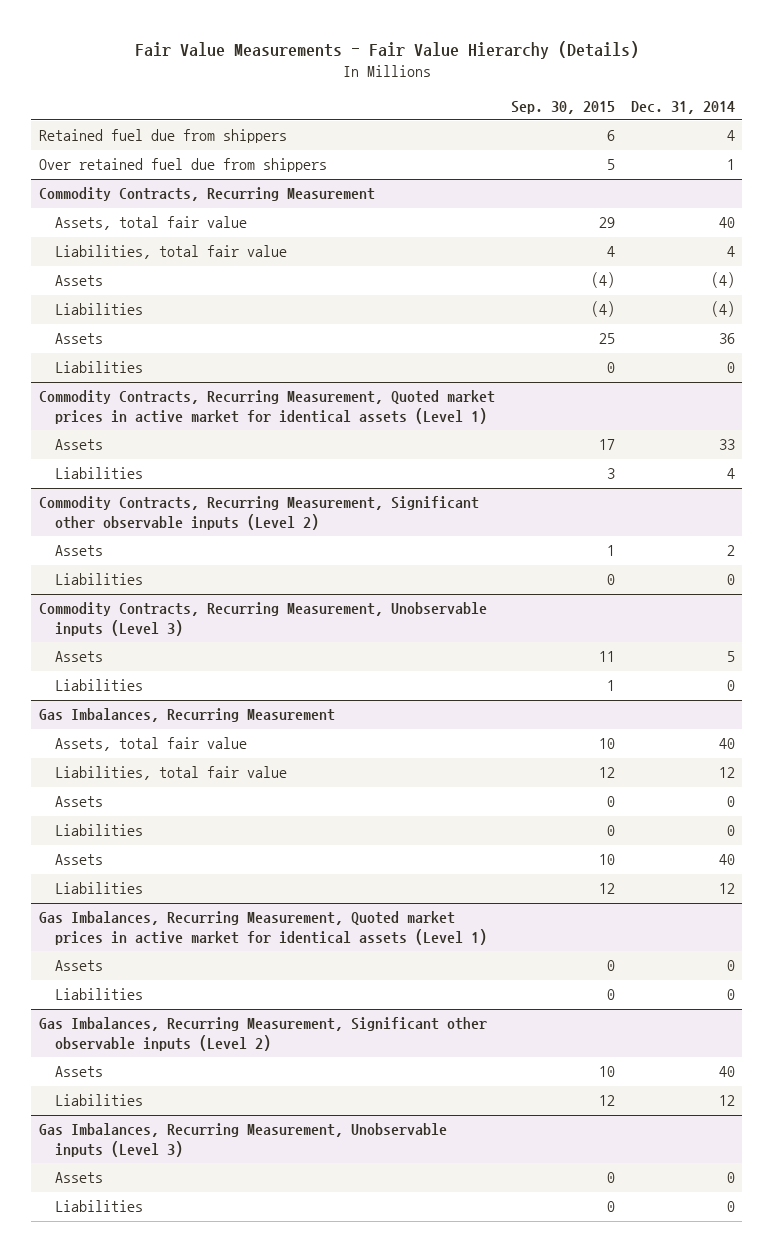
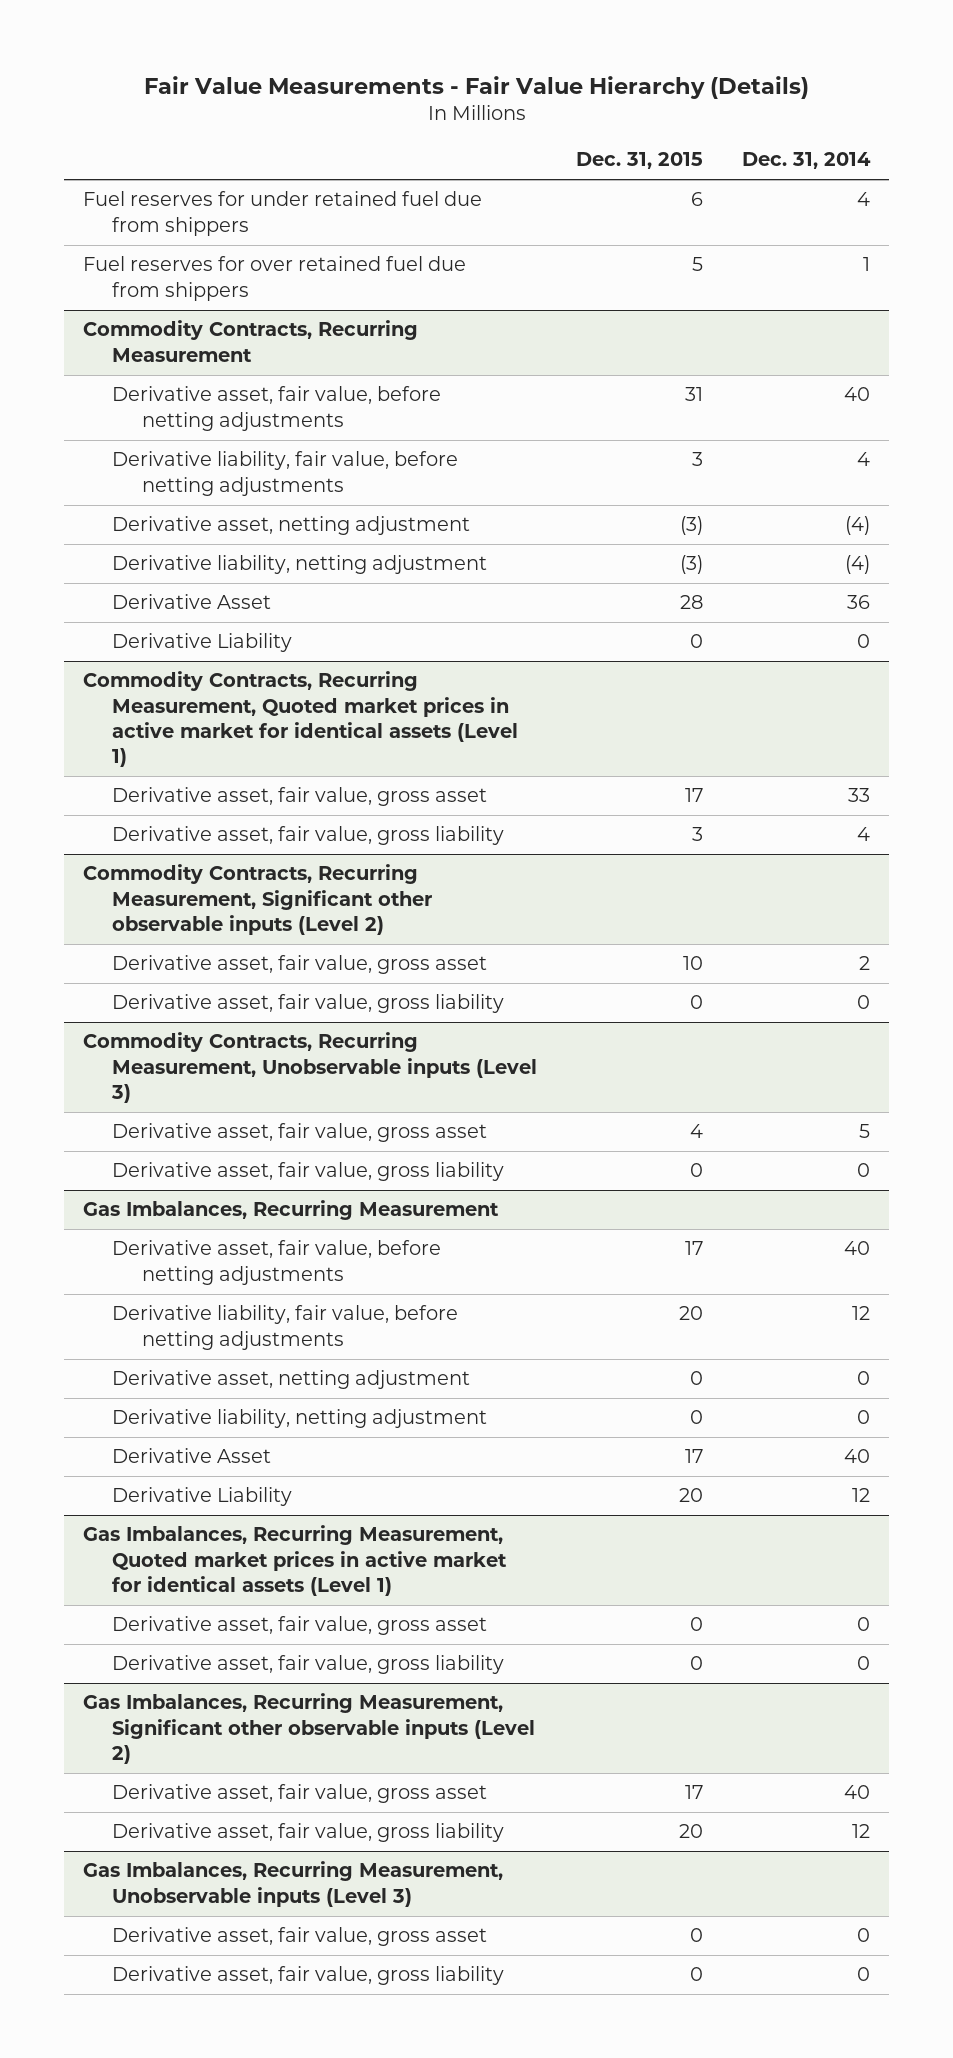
- | Sep. 30, 2015 | Dec. 31, 2014
+ | Dec. 31, 2015 | Dec. 31, 2014
- Retained fuel due from shippers | 6 | 4
- Over retained fuel due from shippers | 5 | 1
+ Fuel reserves for under retained fuel due from shippers | 6 | 4
+ Fuel reserves for over retained fuel due from shippers | 5 | 1
@ Commodity Contracts, Recurring Measurement
- Assets, total fair value | 29 | 40
- Liabilities, total fair value | 4 | 4
- Assets | (4) | (4)
- Liabilities | (4) | (4)
- Assets | 25 | 36
- Liabilities | 0 | 0
+ Derivative asset, fair value, before netting adjustments | 31 | 40
+ Derivative liability, fair value, before netting adjustments | 3 | 4
+ Derivative asset, netting adjustment | (3) | (4)
+ Derivative liability, netting adjustment | (3) | (4)
+ Derivative Asset | 28 | 36
+ Derivative Liability | 0 | 0
@ Commodity Contracts, Recurring Measurement, Quoted market prices in active market for identical assets (Level 1)
- Assets | 17 | 33
- Liabilities | 3 | 4
+ Derivative asset, fair value, gross asset | 17 | 33
+ Derivative asset, fair value, gross liability | 3 | 4
@ Commodity Contracts, Recurring Measurement, Significant other observable inputs (Level 2)
- Assets | 1 | 2
- Liabilities | 0 | 0
+ Derivative asset, fair value, gross asset | 10 | 2
+ Derivative asset, fair value, gross liability | 0 | 0
@ Commodity Contracts, Recurring Measurement, Unobservable inputs (Level 3)
- Assets | 11 | 5
- Liabilities | 1 | 0
+ Derivative asset, fair value, gross asset | 4 | 5
+ Derivative asset, fair value, gross liability | 0 | 0
@ Gas Imbalances, Recurring Measurement
- Assets, total fair value | 10 | 40
- Liabilities, total fair value | 12 | 12
- Assets | 0 | 0
- Liabilities | 0 | 0
- Assets | 10 | 40
- Liabilities | 12 | 12
+ Derivative asset, fair value, before netting adjustments | 17 | 40
+ Derivative liability, fair value, before netting adjustments | 20 | 12
+ Derivative asset, netting adjustment | 0 | 0
+ Derivative liability, netting adjustment | 0 | 0
+ Derivative Asset | 17 | 40
+ Derivative Liability | 20 | 12
@ Gas Imbalances, Recurring Measurement, Quoted market prices in active market for identical assets (Level 1)
- Assets | 0 | 0
- Liabilities | 0 | 0
+ Derivative asset, fair value, gross asset | 0 | 0
+ Derivative asset, fair value, gross liability | 0 | 0
@ Gas Imbalances, Recurring Measurement, Significant other observable inputs (Level 2)
- Assets | 10 | 40
- Liabilities | 12 | 12
+ Derivative asset, fair value, gross asset | 17 | 40
+ Derivative asset, fair value, gross liability | 20 | 12
@ Gas Imbalances, Recurring Measurement, Unobservable inputs (Level 3)
- Assets | 0 | 0
- Liabilities | 0 | 0
+ Derivative asset, fair value, gross asset | 0 | 0
+ Derivative asset, fair value, gross liability | 0 | 0

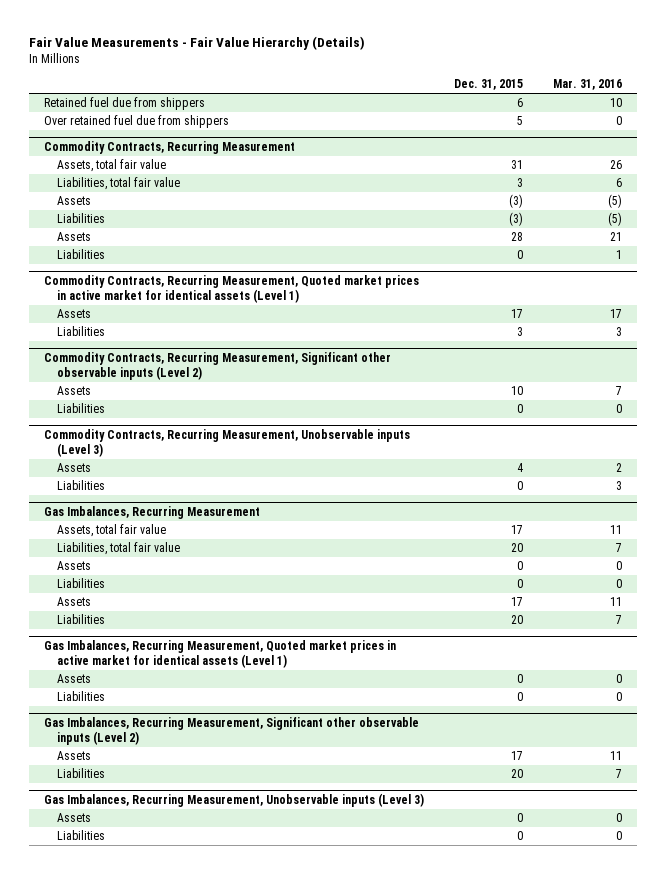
- | Dec. 31, 2015 | Dec. 31, 2014
+ | Dec. 31, 2015 | Mar. 31, 2016
- Fuel reserves for under retained fuel due from shippers | 6 | 4
- Fuel reserves for over retained fuel due from shippers | 5 | 1
+ Retained fuel due from shippers | 6 | 10
+ Over retained fuel due from shippers | 5 | 0
@ Commodity Contracts, Recurring Measurement
- Derivative asset, fair value, before netting adjustments | 31 | 40
- Derivative liability, fair value, before netting adjustments | 3 | 4
- Derivative asset, netting adjustment | (3) | (4)
- Derivative liability, netting adjustment | (3) | (4)
- Derivative Asset | 28 | 36
- Derivative Liability | 0 | 0
+ Assets, total fair value | 31 | 26
+ Liabilities, total fair value | 3 | 6
+ Assets | (3) | (5)
+ Liabilities | (3) | (5)
+ Assets | 28 | 21
+ Liabilities | 0 | 1
@ Commodity Contracts, Recurring Measurement, Quoted market prices in active market for identical assets (Level 1)
- Derivative asset, fair value, gross asset | 17 | 33
- Derivative asset, fair value, gross liability | 3 | 4
+ Assets | 17 | 17
+ Liabilities | 3 | 3
@ Commodity Contracts, Recurring Measurement, Significant other observable inputs (Level 2)
- Derivative asset, fair value, gross asset | 10 | 2
- Derivative asset, fair value, gross liability | 0 | 0
+ Assets | 10 | 7
+ Liabilities | 0 | 0
@ Commodity Contracts, Recurring Measurement, Unobservable inputs (Level 3)
- Derivative asset, fair value, gross asset | 4 | 5
- Derivative asset, fair value, gross liability | 0 | 0
+ Assets | 4 | 2
+ Liabilities | 0 | 3
@ Gas Imbalances, Recurring Measurement
- Derivative asset, fair value, before netting adjustments | 17 | 40
- Derivative liability, fair value, before netting adjustments | 20 | 12
- Derivative asset, netting adjustment | 0 | 0
- Derivative liability, netting adjustment | 0 | 0
- Derivative Asset | 17 | 40
- Derivative Liability | 20 | 12
+ Assets, total fair value | 17 | 11
+ Liabilities, total fair value | 20 | 7
+ Assets | 0 | 0
+ Liabilities | 0 | 0
+ Assets | 17 | 11
+ Liabilities | 20 | 7
@ Gas Imbalances, Recurring Measurement, Quoted market prices in active market for identical assets (Level 1)
- Derivative asset, fair value, gross asset | 0 | 0
- Derivative asset, fair value, gross liability | 0 | 0
+ Assets | 0 | 0
+ Liabilities | 0 | 0
@ Gas Imbalances, Recurring Measurement, Significant other observable inputs (Level 2)
- Derivative asset, fair value, gross asset | 17 | 40
- Derivative asset, fair value, gross liability | 20 | 12
+ Assets | 17 | 11
+ Liabilities | 20 | 7
@ Gas Imbalances, Recurring Measurement, Unobservable inputs (Level 3)
- Derivative asset, fair value, gross asset | 0 | 0
- Derivative asset, fair value, gross liability | 0 | 0
+ Assets | 0 | 0
+ Liabilities | 0 | 0

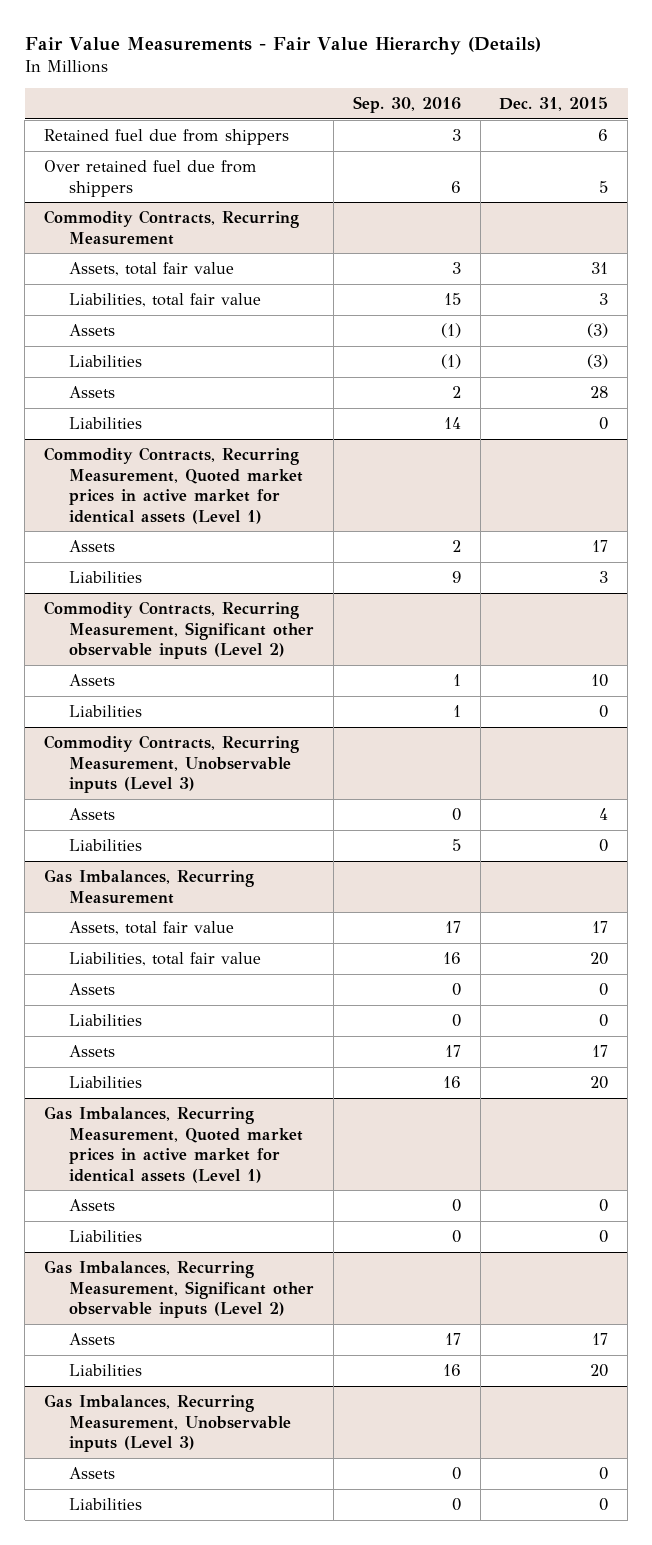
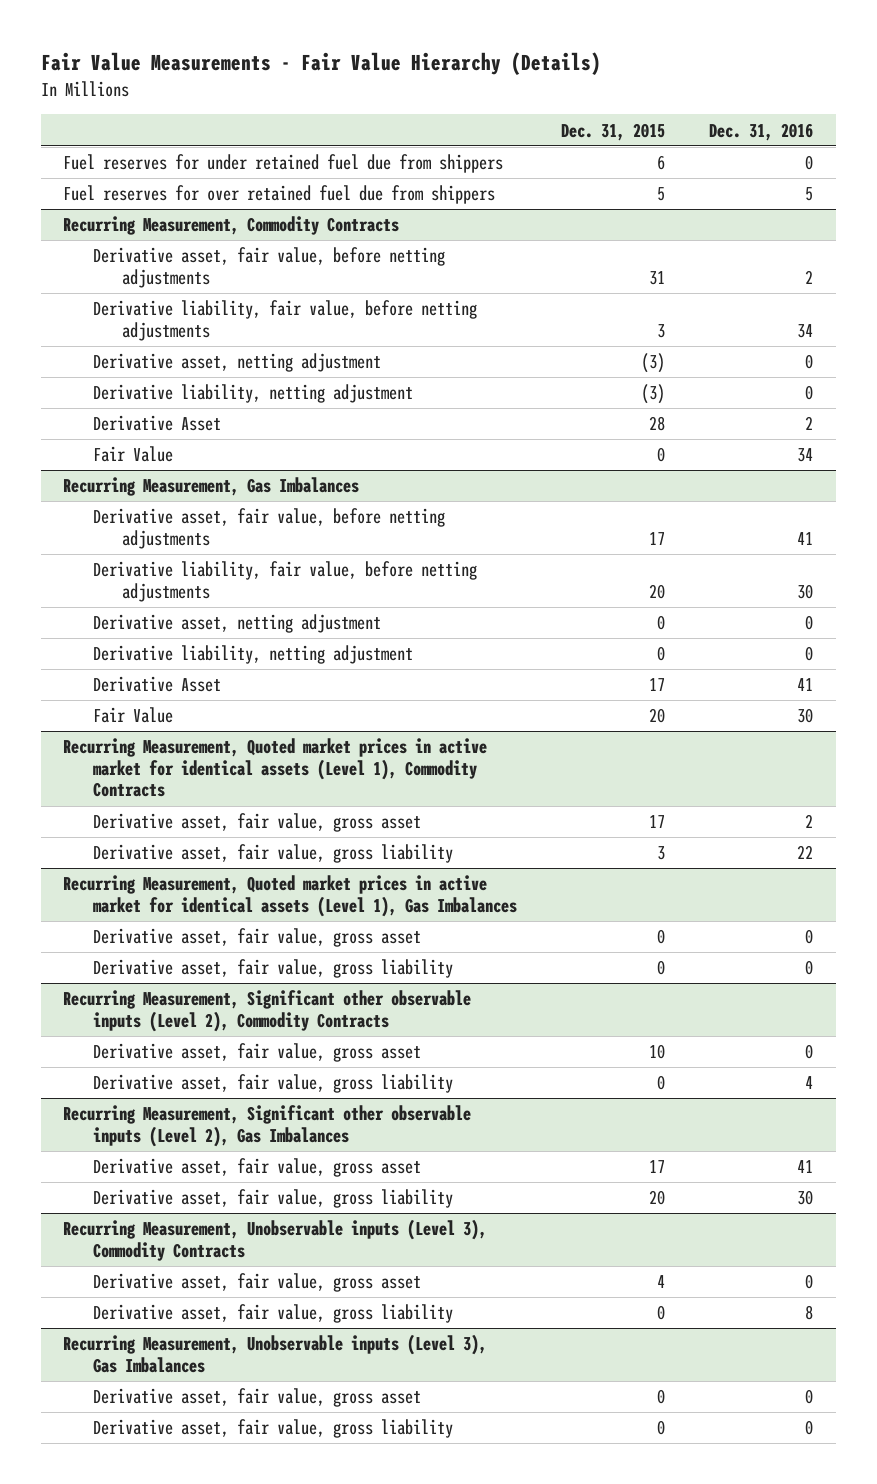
- | Sep. 30, 2016 | Dec. 31, 2015
+ | Dec. 31, 2015 | Dec. 31, 2016
- Retained fuel due from shippers | 3 | 6
- Over retained fuel due from shippers | 6 | 5
- Commodity Contracts, Recurring Measurement
- Assets, total fair value | 3 | 31
- Liabilities, total fair value | 15 | 3
- Assets | (1) | (3)
- Liabilities | (1) | (3)
- Assets | 2 | 28
- Liabilities | 14 | 0
- Commodity Contracts, Recurring Measurement, Quoted market prices in active market for identical assets (Level 1)
- Assets | 2 | 17
- Liabilities | 9 | 3
- Commodity Contracts, Recurring Measurement, Significant other observable inputs (Level 2)
- Assets | 1 | 10
- Liabilities | 1 | 0
- Commodity Contracts, Recurring Measurement, Unobservable inputs (Level 3)
- Assets | 0 | 4
- Liabilities | 5 | 0
- Gas Imbalances, Recurring Measurement
- Assets, total fair value | 17 | 17
- Liabilities, total fair value | 16 | 20
- Assets | 0 | 0
- Liabilities | 0 | 0
- Assets | 17 | 17
- Liabilities | 16 | 20
- Gas Imbalances, Recurring Measurement, Quoted market prices in active market for identical assets (Level 1)
- Assets | 0 | 0
- Liabilities | 0 | 0
- Gas Imbalances, Recurring Measurement, Significant other observable inputs (Level 2)
- Assets | 17 | 17
- Liabilities | 16 | 20
- Gas Imbalances, Recurring Measurement, Unobservable inputs (Level 3)
- Assets | 0 | 0
- Liabilities | 0 | 0
+ Fuel reserves for under retained fuel due from shippers | 6 | 0
+ Fuel reserves for over retained fuel due from shippers | 5 | 5
+ Recurring Measurement, Commodity Contracts
+ Derivative asset, fair value, before netting adjustments | 31 | 2
+ Derivative liability, fair value, before netting adjustments | 3 | 34
+ Derivative asset, netting adjustment | (3) | 0
+ Derivative liability, netting adjustment | (3) | 0
+ Derivative Asset | 28 | 2
+ Fair Value | 0 | 34
+ Recurring Measurement, Gas Imbalances
+ Derivative asset, fair value, before netting adjustments | 17 | 41
+ Derivative liability, fair value, before netting adjustments | 20 | 30
+ Derivative asset, netting adjustment | 0 | 0
+ Derivative liability, netting adjustment | 0 | 0
+ Derivative Asset | 17 | 41
+ Fair Value | 20 | 30
+ Recurring Measurement, Quoted market prices in active market for identical assets (Level 1), Commodity Contracts
+ Derivative asset, fair value, gross asset | 17 | 2
+ Derivative asset, fair value, gross liability | 3 | 22
+ Recurring Measurement, Quoted market prices in active market for identical assets (Level 1), Gas Imbalances
+ Derivative asset, fair value, gross asset | 0 | 0
+ Derivative asset, fair value, gross liability | 0 | 0
+ Recurring Measurement, Significant other observable inputs (Level 2), Commodity Contracts
+ Derivative asset, fair value, gross asset | 10 | 0
+ Derivative asset, fair value, gross liability | 0 | 4
+ Recurring Measurement, Significant other observable inputs (Level 2), Gas Imbalances
+ Derivative asset, fair value, gross asset | 17 | 41
+ Derivative asset, fair value, gross liability | 20 | 30
+ Recurring Measurement, Unobservable inputs (Level 3), Commodity Contracts
+ Derivative asset, fair value, gross asset | 4 | 0
+ Derivative asset, fair value, gross liability | 0 | 8
+ Recurring Measurement, Unobservable inputs (Level 3), Gas Imbalances
+ Derivative asset, fair value, gross asset | 0 | 0
+ Derivative asset, fair value, gross liability | 0 | 0

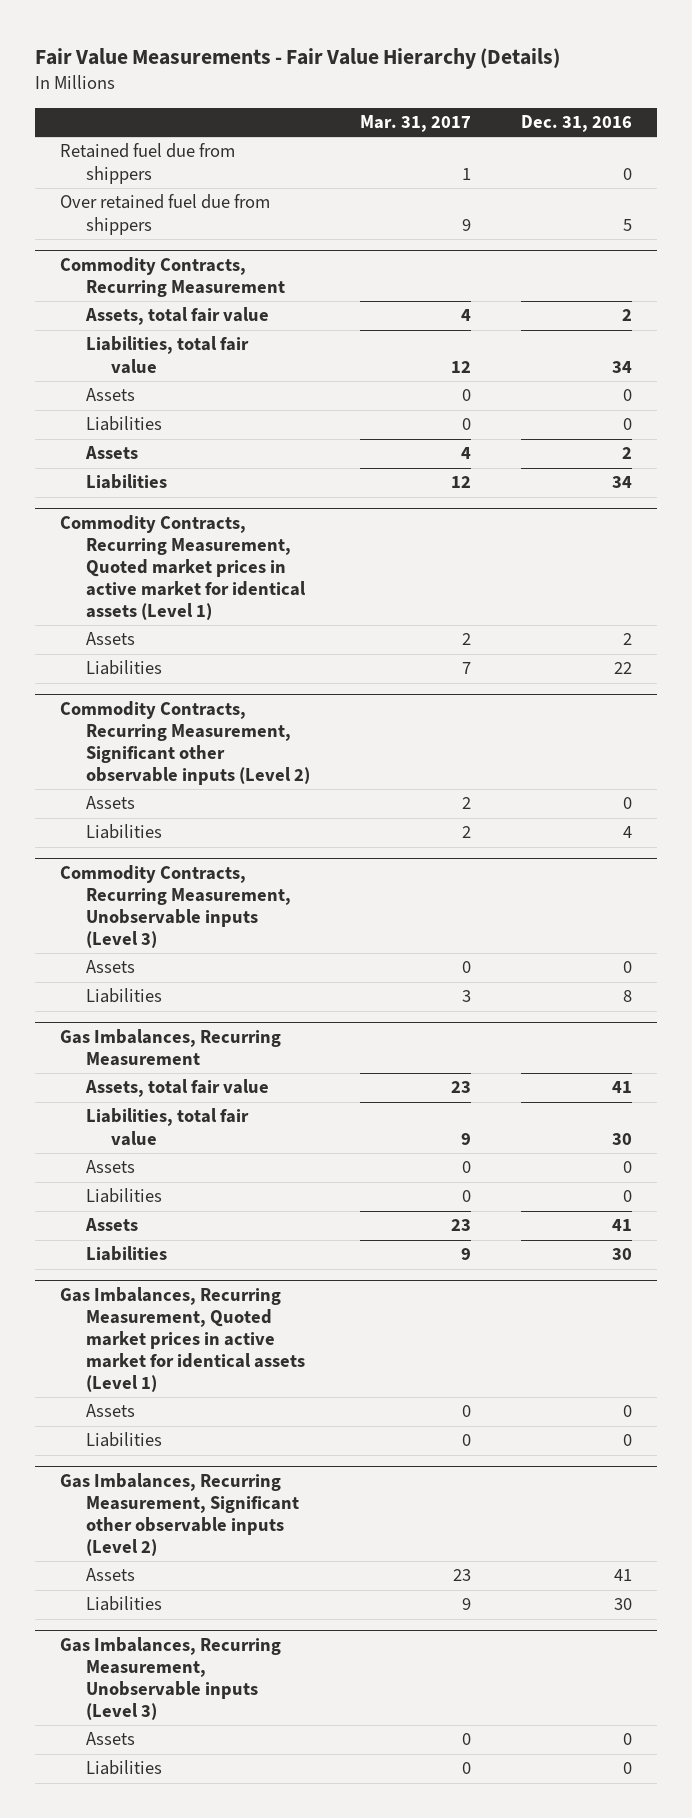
- | Dec. 31, 2015 | Dec. 31, 2016
+ | Mar. 31, 2017 | Dec. 31, 2016
- Fuel reserves for under retained fuel due from shippers | 6 | 0
- Fuel reserves for over retained fuel due from shippers | 5 | 5
- Recurring Measurement, Commodity Contracts
- Derivative asset, fair value, before netting adjustments | 31 | 2
- Derivative liability, fair value, before netting adjustments | 3 | 34
- Derivative asset, netting adjustment | (3) | 0
- Derivative liability, netting adjustment | (3) | 0
- Derivative Asset | 28 | 2
- Fair Value | 0 | 34
- Recurring Measurement, Gas Imbalances
- Derivative asset, fair value, before netting adjustments | 17 | 41
- Derivative liability, fair value, before netting adjustments | 20 | 30
- Derivative asset, netting adjustment | 0 | 0
- Derivative liability, netting adjustment | 0 | 0
- Derivative Asset | 17 | 41
- Fair Value | 20 | 30
- Recurring Measurement, Quoted market prices in active market for identical assets (Level 1), Commodity Contracts
- Derivative asset, fair value, gross asset | 17 | 2
- Derivative asset, fair value, gross liability | 3 | 22
- Recurring Measurement, Quoted market prices in active market for identical assets (Level 1), Gas Imbalances
- Derivative asset, fair value, gross asset | 0 | 0
- Derivative asset, fair value, gross liability | 0 | 0
- Recurring Measurement, Significant other observable inputs (Level 2), Commodity Contracts
- Derivative asset, fair value, gross asset | 10 | 0
- Derivative asset, fair value, gross liability | 0 | 4
- Recurring Measurement, Significant other observable inputs (Level 2), Gas Imbalances
- Derivative asset, fair value, gross asset | 17 | 41
- Derivative asset, fair value, gross liability | 20 | 30
- Recurring Measurement, Unobservable inputs (Level 3), Commodity Contracts
- Derivative asset, fair value, gross asset | 4 | 0
- Derivative asset, fair value, gross liability | 0 | 8
- Recurring Measurement, Unobservable inputs (Level 3), Gas Imbalances
- Derivative asset, fair value, gross asset | 0 | 0
- Derivative asset, fair value, gross liability | 0 | 0
+ Retained fuel due from shippers | 1 | 0
+ Over retained fuel due from shippers | 9 | 5
+ Commodity Contracts, Recurring Measurement
+ Assets, total fair value | 4 | 2
+ Liabilities, total fair value | 12 | 34
+ Assets | 0 | 0
+ Liabilities | 0 | 0
+ Assets | 4 | 2
+ Liabilities | 12 | 34
+ Commodity Contracts, Recurring Measurement, Quoted market prices in active market for identical assets (Level 1)
+ Assets | 2 | 2
+ Liabilities | 7 | 22
+ Commodity Contracts, Recurring Measurement, Significant other observable inputs (Level 2)
+ Assets | 2 | 0
+ Liabilities | 2 | 4
+ Commodity Contracts, Recurring Measurement, Unobservable inputs (Level 3)
+ Assets | 0 | 0
+ Liabilities | 3 | 8
+ Gas Imbalances, Recurring Measurement
+ Assets, total fair value | 23 | 41
+ Liabilities, total fair value | 9 | 30
+ Assets | 0 | 0
+ Liabilities | 0 | 0
+ Assets | 23 | 41
+ Liabilities | 9 | 30
+ Gas Imbalances, Recurring Measurement, Quoted market prices in active market for identical assets (Level 1)
+ Assets | 0 | 0
+ Liabilities | 0 | 0
+ Gas Imbalances, Recurring Measurement, Significant other observable inputs (Level 2)
+ Assets | 23 | 41
+ Liabilities | 9 | 30
+ Gas Imbalances, Recurring Measurement, Unobservable inputs (Level 3)
+ Assets | 0 | 0
+ Liabilities | 0 | 0

